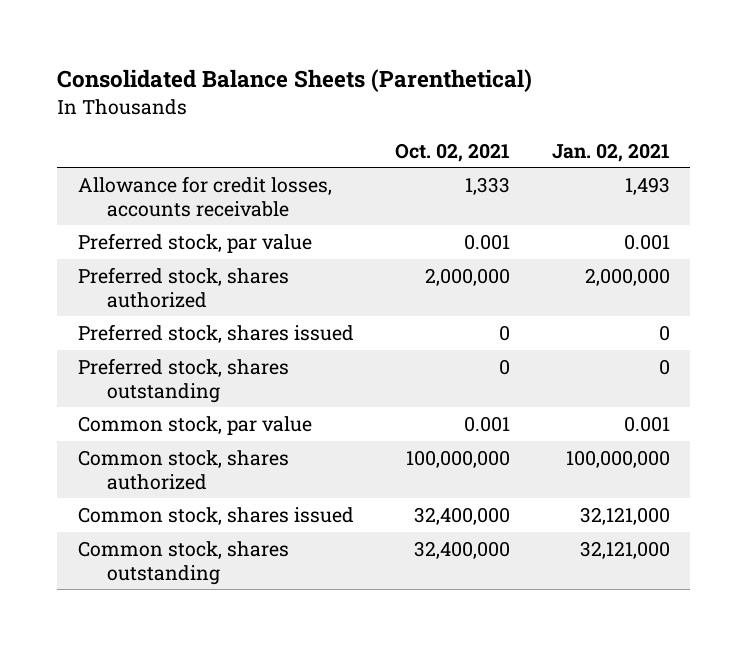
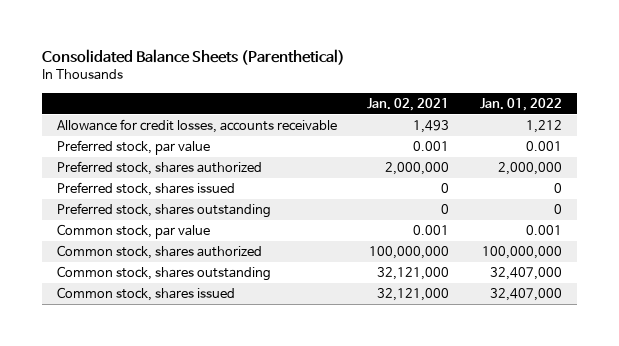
- | Oct. 02, 2021 | Jan. 02, 2021
+ | Jan. 02, 2021 | Jan. 01, 2022
moved down: Common stock, shares issued | 32,121,000 | 32,407,000

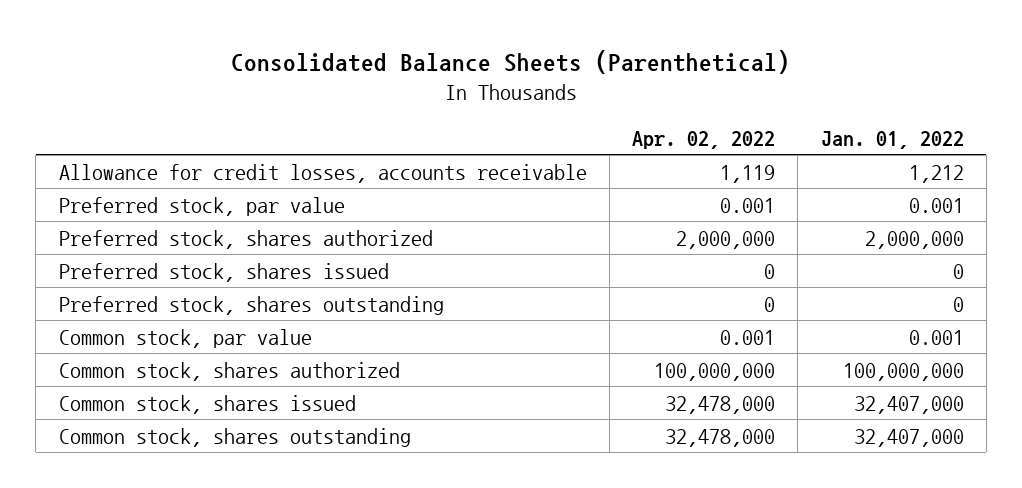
- | Jan. 02, 2021 | Jan. 01, 2022
+ | Apr. 02, 2022 | Jan. 01, 2022
moved down: Common stock, shares outstanding | 32,478,000 | 32,407,000

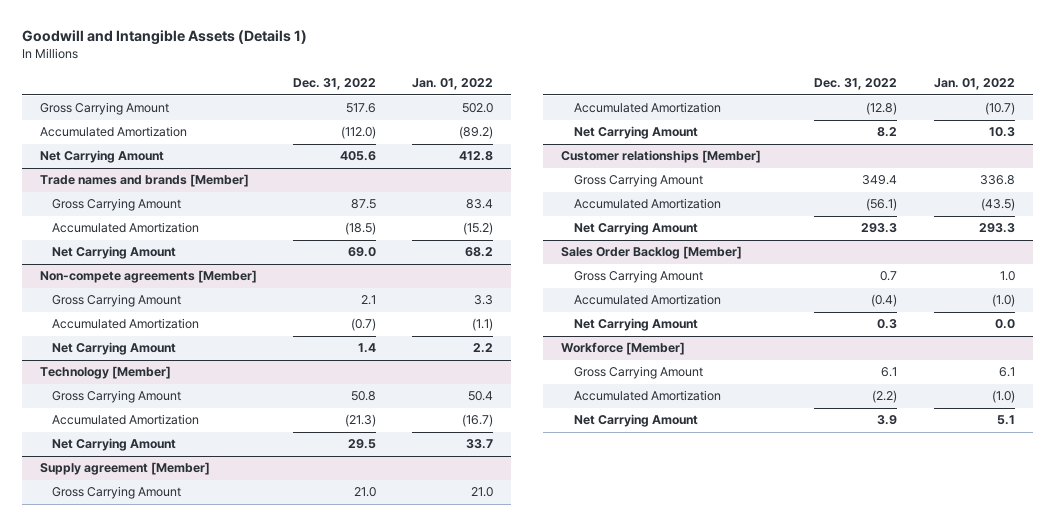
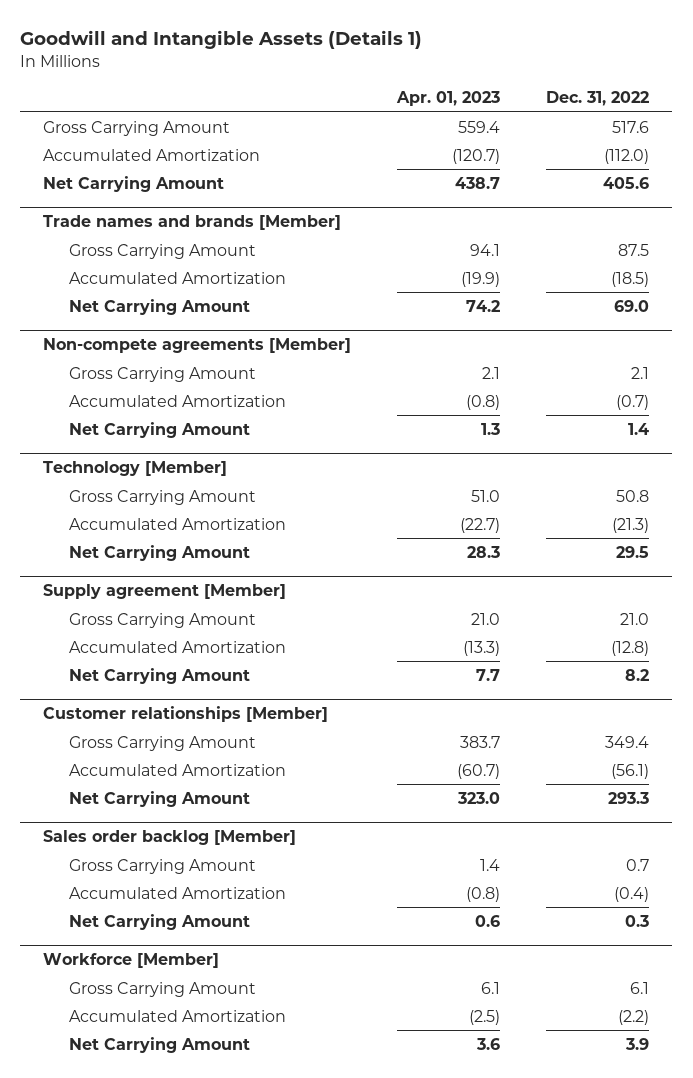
- | Dec. 31, 2022 | Jan. 01, 2022
+ | Apr. 01, 2023 | Dec. 31, 2022
- Sales Order Backlog [Member]
+ Sales order backlog [Member]

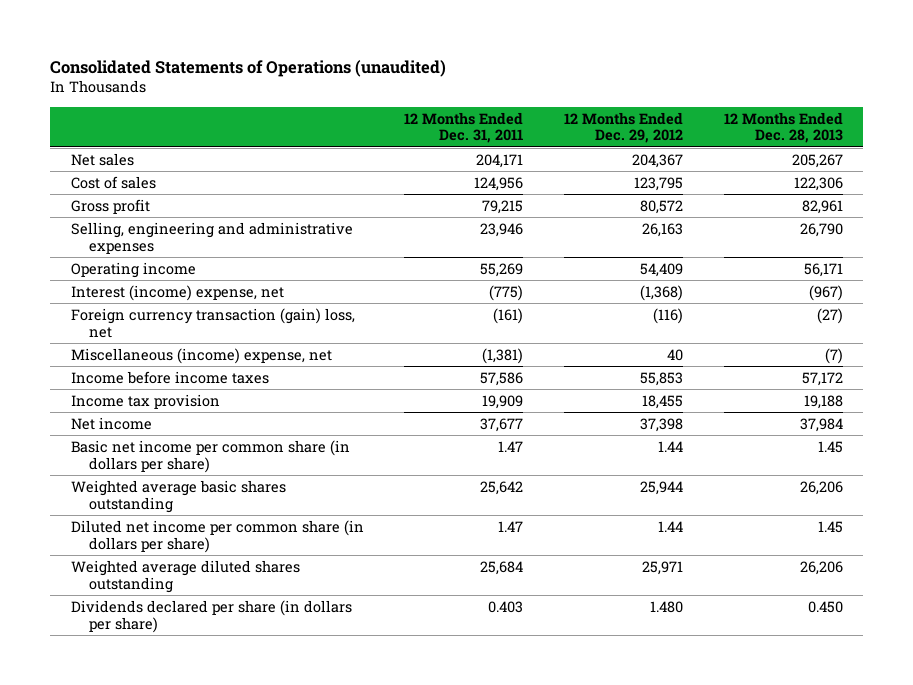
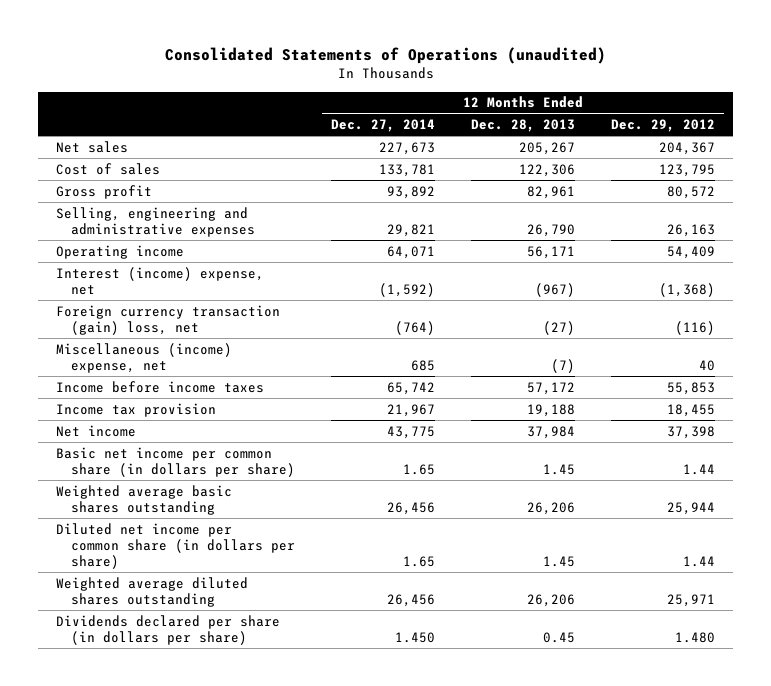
- | 12 Months Ended Dec. 31, 2011 | 12 Months Ended Dec. 29, 2012 | 12 Months Ended Dec. 28, 2013
+ | 12 Months Ended Dec. 27, 2014 | 12 Months Ended Dec. 28, 2013 | 12 Months Ended Dec. 29, 2012
- Dividends declared per share (in dollars per share) | 0.403 | 1.480 | 0.450
+ Dividends declared per share (in dollars per share) | 1.450 | 0.45 | 1.480

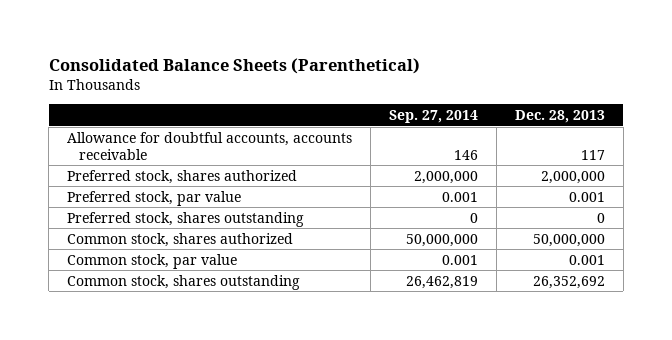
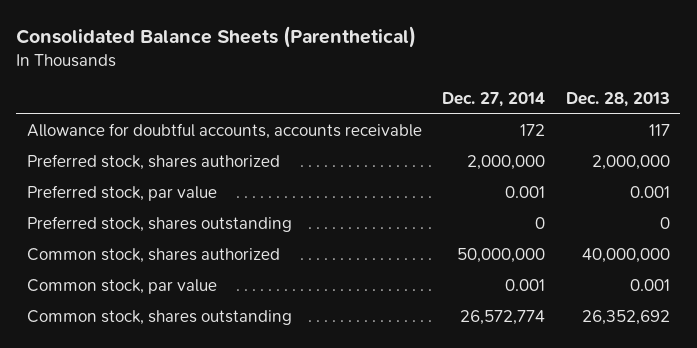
- | Sep. 27, 2014 | Dec. 28, 2013
+ | Dec. 27, 2014 | Dec. 28, 2013
- Common stock, shares authorized | 50,000,000 | 50,000,000
+ Common stock, shares authorized | 50,000,000 | 40,000,000

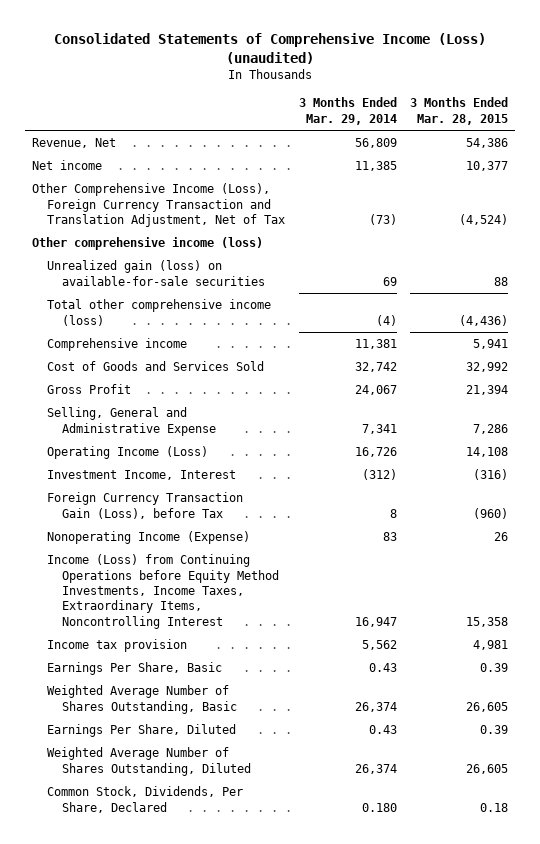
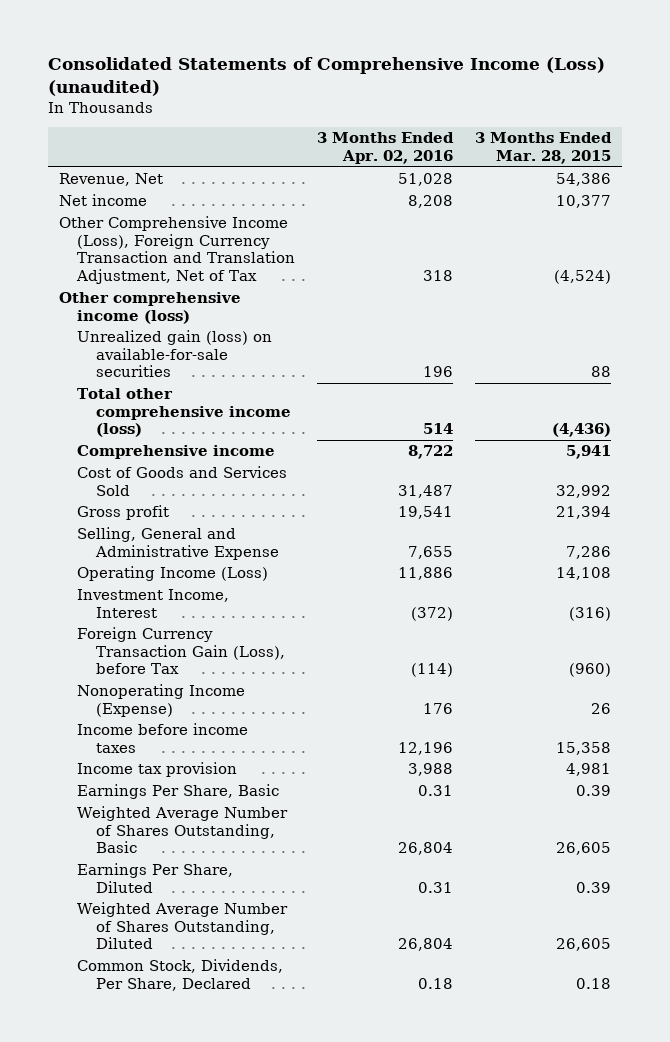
- | 3 Months Ended Mar. 29, 2014 | 3 Months Ended Mar. 28, 2015
+ | 3 Months Ended Apr. 02, 2016 | 3 Months Ended Mar. 28, 2015
- Gross Profit | 24,067 | 21,394
+ Gross profit | 19,541 | 21,394
- Income (Loss) from Continuing Operations before Equity Method Investments, Income Taxes, Extraordinary Items, Noncontrolling Interest | 16,947 | 15,358
+ Income before income taxes | 12,196 | 15,358

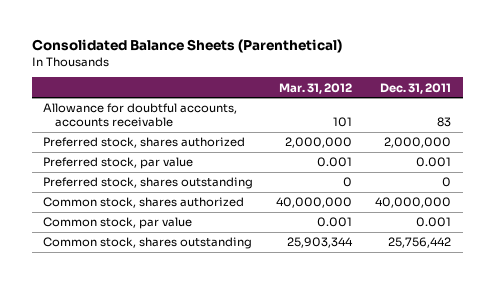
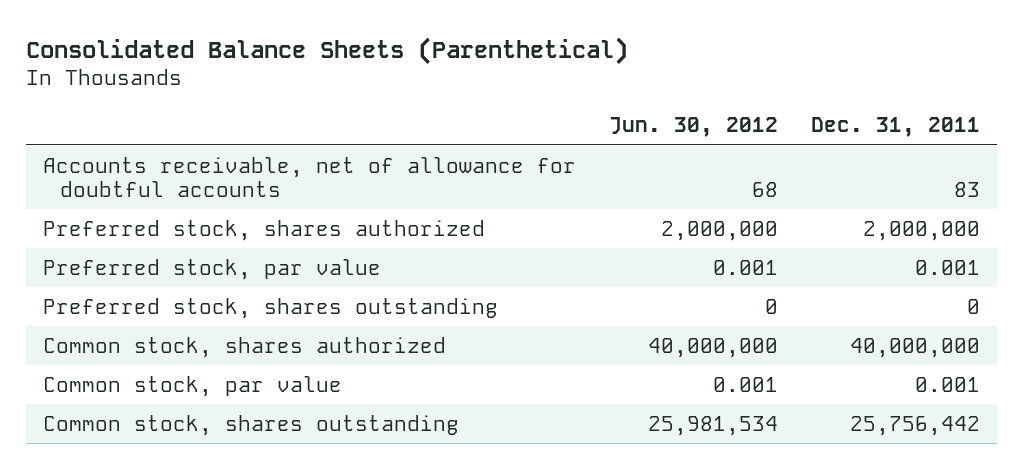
- | Mar. 31, 2012 | Dec. 31, 2011
+ | Jun. 30, 2012 | Dec. 31, 2011
- Allowance for doubtful accounts, accounts receivable | 101 | 83
+ Accounts receivable, net of allowance for doubtful accounts | 68 | 83

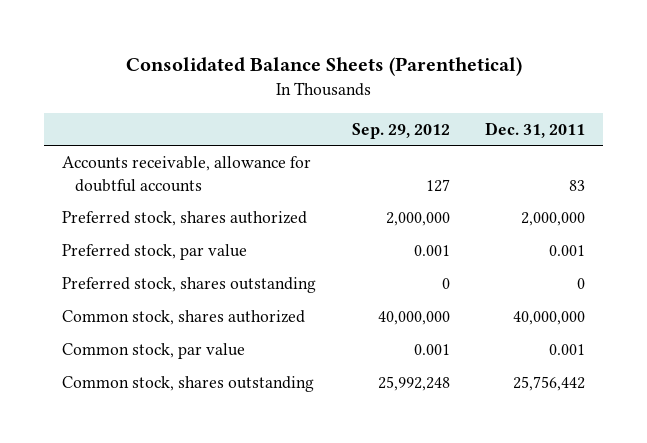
- | Jun. 30, 2012 | Dec. 31, 2011
+ | Sep. 29, 2012 | Dec. 31, 2011
- Accounts receivable, net of allowance for doubtful accounts | 68 | 83
+ Accounts receivable, allowance for doubtful accounts | 127 | 83

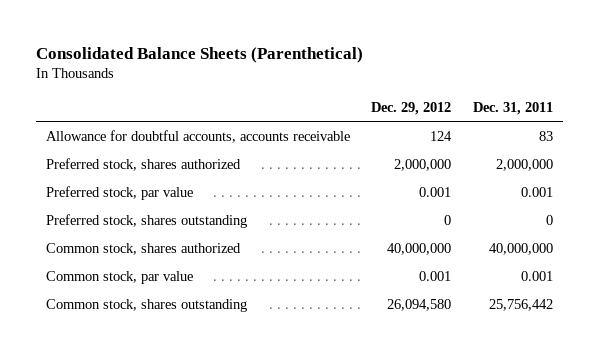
- | Sep. 29, 2012 | Dec. 31, 2011
+ | Dec. 29, 2012 | Dec. 31, 2011
- Accounts receivable, allowance for doubtful accounts | 127 | 83
+ Allowance for doubtful accounts, accounts receivable | 124 | 83

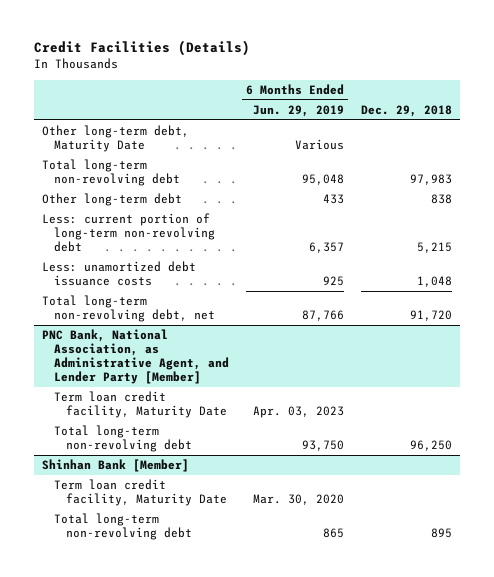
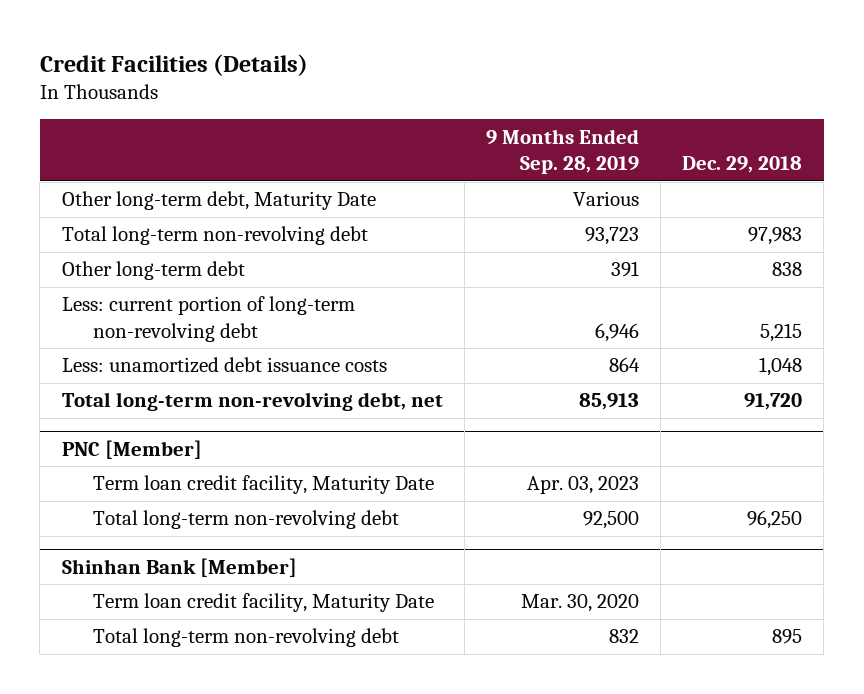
- | 6 Months Ended Jun. 29, 2019 | Dec. 29, 2018
+ | 9 Months Ended Sep. 28, 2019 | Dec. 29, 2018
- PNC Bank, National Association, as Administrative Agent, and Lender Party [Member]
+ PNC [Member]

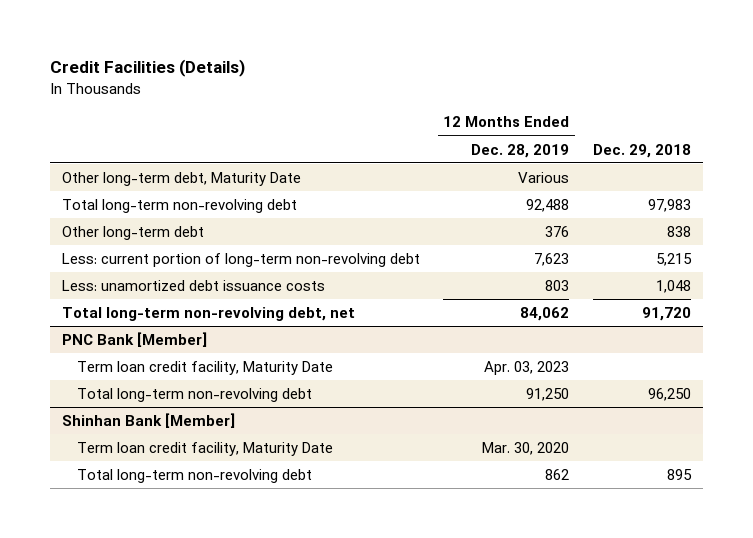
- | 9 Months Ended Sep. 28, 2019 | Dec. 29, 2018
+ | 12 Months Ended Dec. 28, 2019 | Dec. 29, 2018
- PNC [Member]
+ PNC Bank [Member]

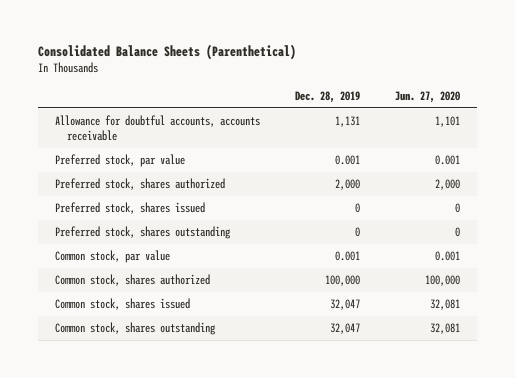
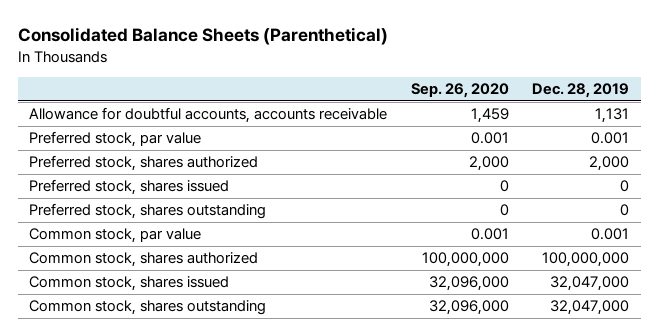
- | Dec. 28, 2019 | Jun. 27, 2020
+ | Sep. 26, 2020 | Dec. 28, 2019
- Common stock, shares authorized | 100,000 | 100,000
- Common stock, shares issued | 32,047 | 32,081
- Common stock, shares outstanding | 32,047 | 32,081
+ Common stock, shares authorized | 100,000,000 | 100,000,000
+ Common stock, shares issued | 32,096,000 | 32,047,000
+ Common stock, shares outstanding | 32,096,000 | 32,047,000

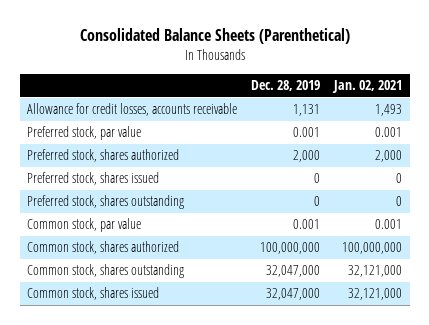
- | Sep. 26, 2020 | Dec. 28, 2019
+ | Dec. 28, 2019 | Jan. 02, 2021
- Allowance for doubtful accounts, accounts receivable | 1,459 | 1,131
+ Allowance for credit losses, accounts receivable | 1,131 | 1,493
moved down: Common stock, shares issued | 32,047,000 | 32,121,000

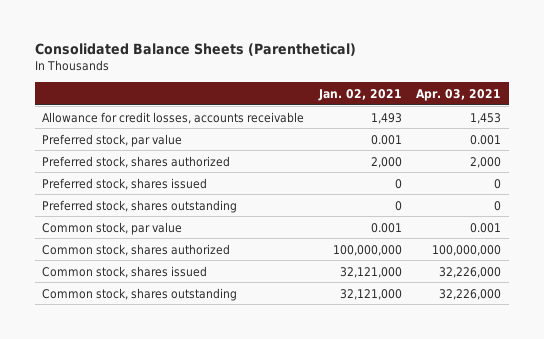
- | Dec. 28, 2019 | Jan. 02, 2021
+ | Jan. 02, 2021 | Apr. 03, 2021
moved down: Common stock, shares outstanding | 32,121,000 | 32,226,000

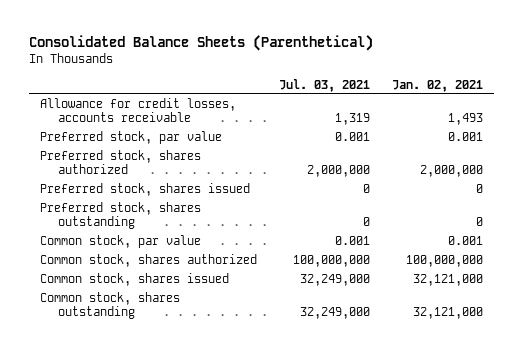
- | Jan. 02, 2021 | Apr. 03, 2021
+ | Jul. 03, 2021 | Jan. 02, 2021
- Preferred stock, shares authorized | 2,000 | 2,000
+ Preferred stock, shares authorized | 2,000,000 | 2,000,000

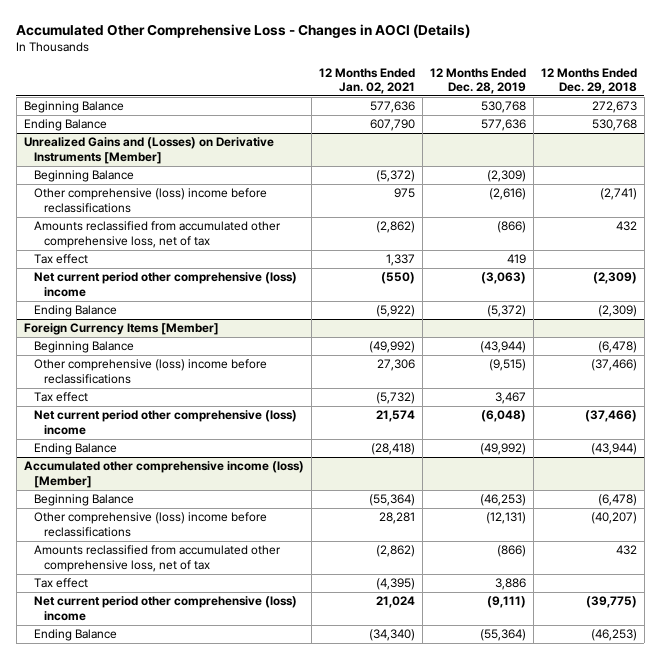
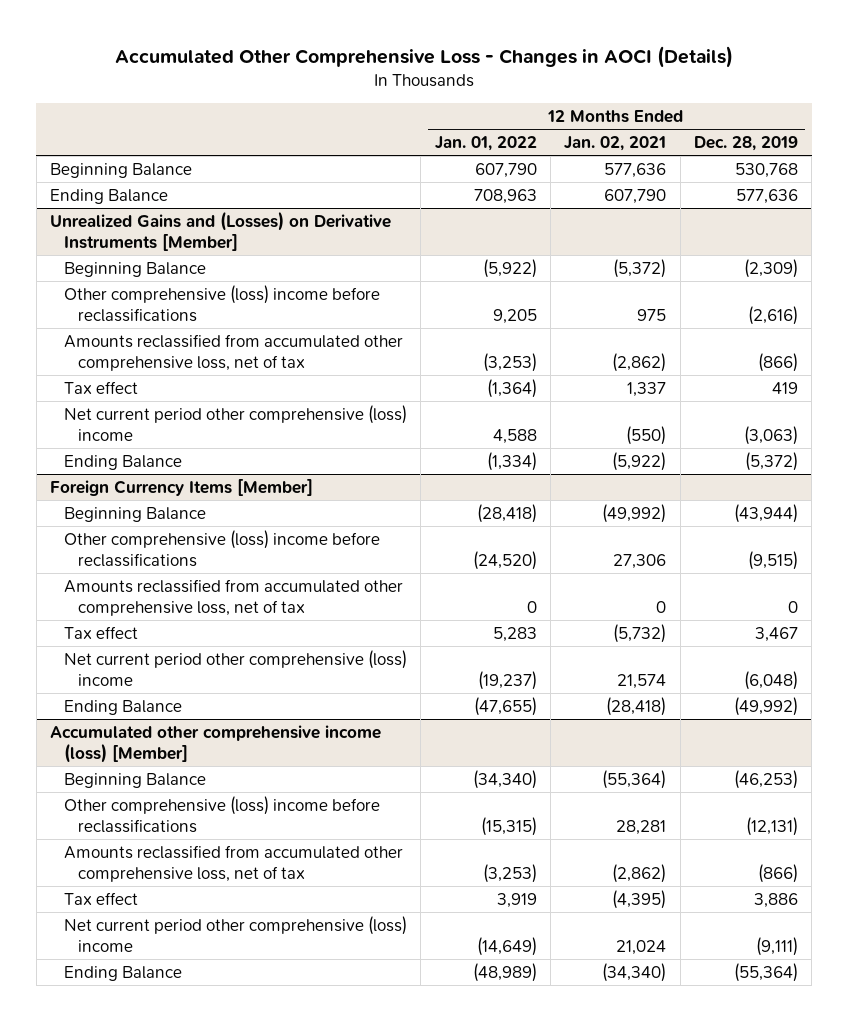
- | 12 Months Ended Jan. 02, 2021 | 12 Months Ended Dec. 28, 2019 | 12 Months Ended Dec. 29, 2018
+ | 12 Months Ended Jan. 01, 2022 | 12 Months Ended Jan. 02, 2021 | 12 Months Ended Dec. 28, 2019
@ Foreign Currency Items [Member]
+ Amounts reclassified from accumulated other comprehensive loss, net of tax | 0 | 0 | 0

